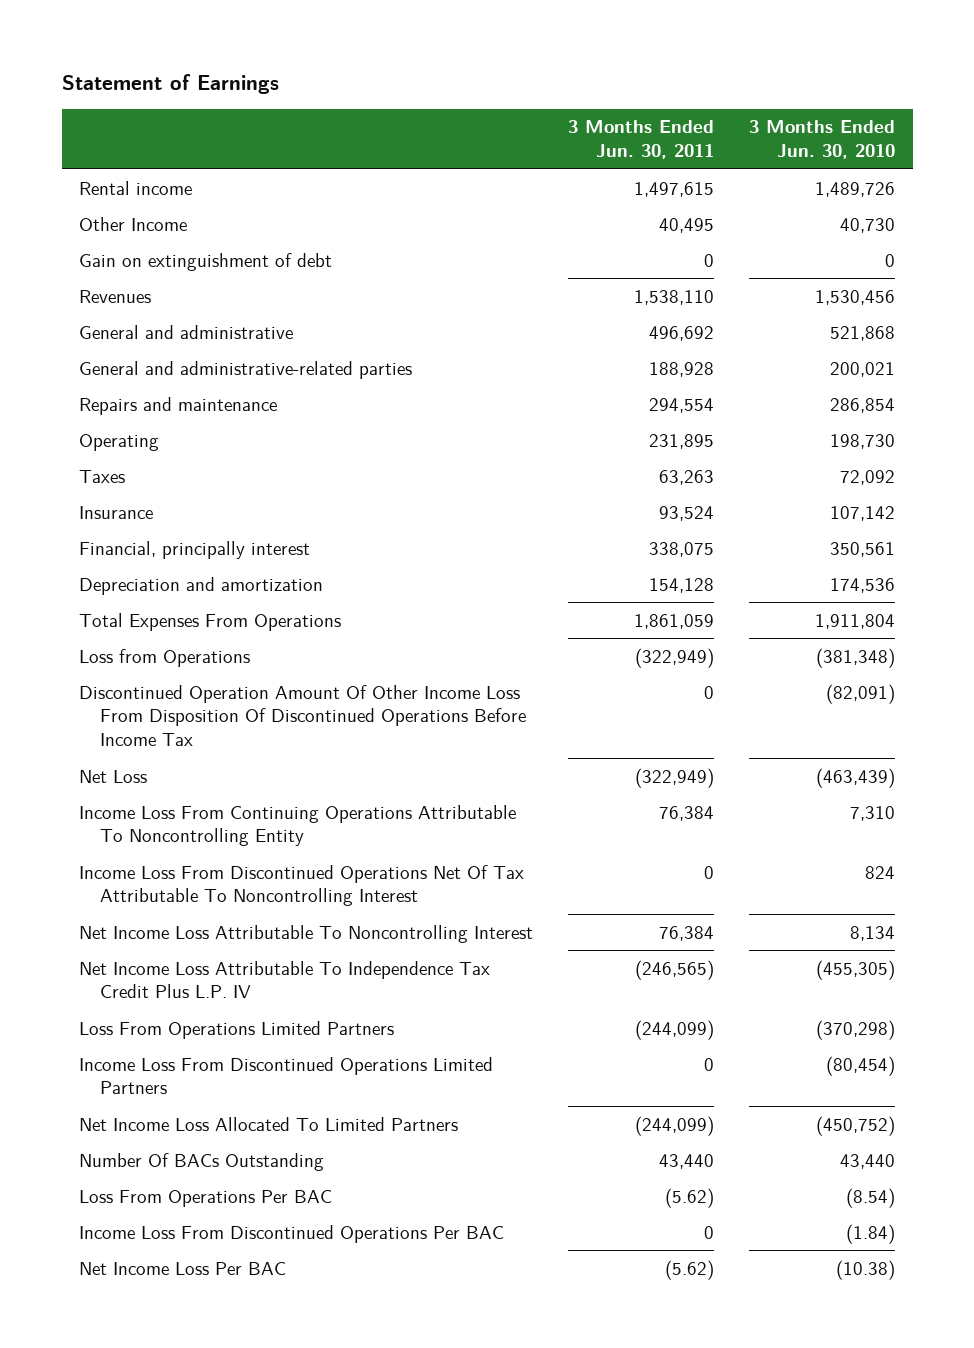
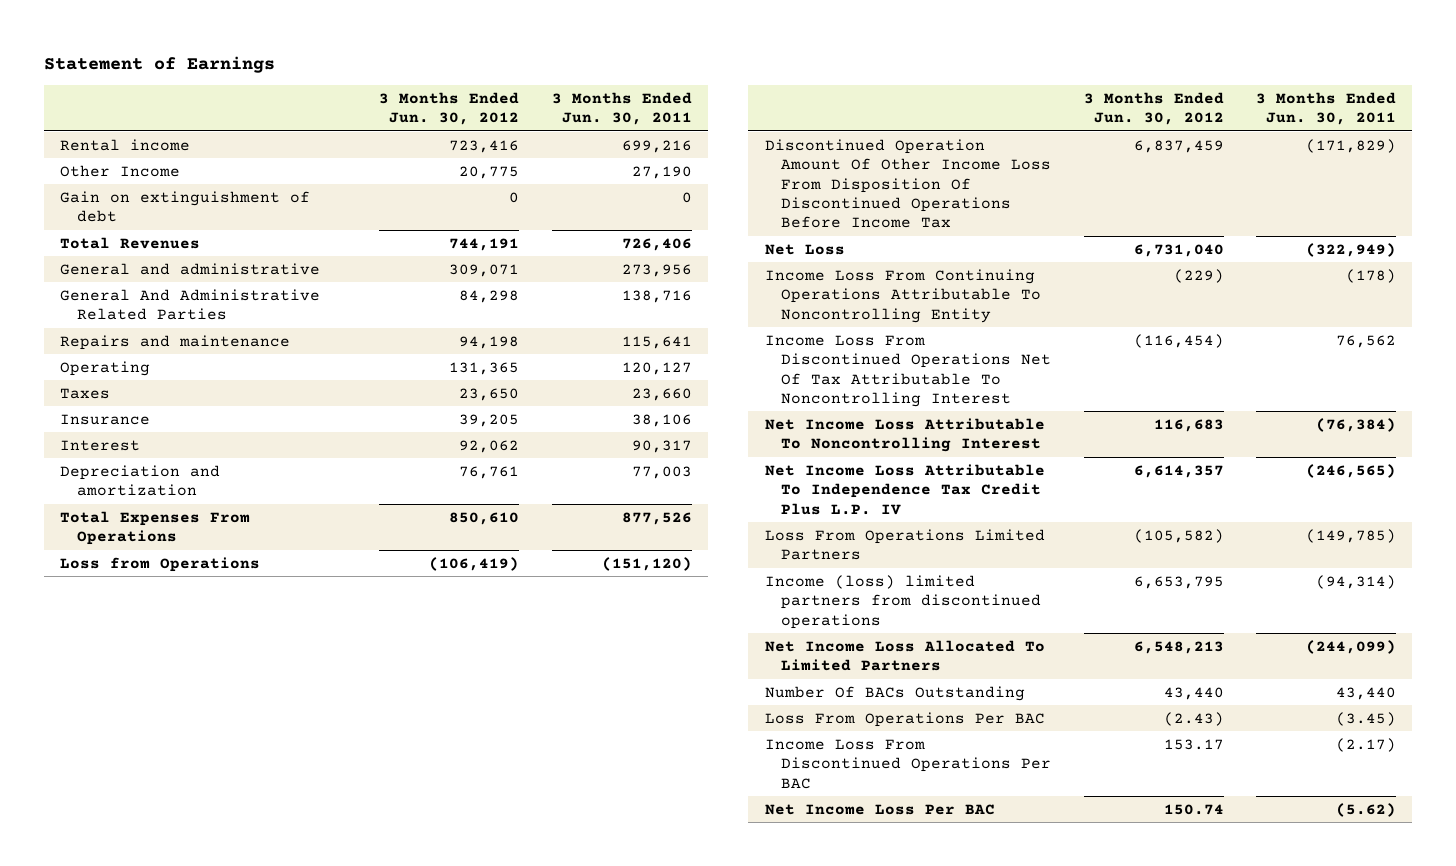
- | 3 Months Ended Jun. 30, 2011 | 3 Months Ended Jun. 30, 2010
+ | 3 Months Ended Jun. 30, 2012 | 3 Months Ended Jun. 30, 2011
- Rental income | 1,497,615 | 1,489,726
- Other Income | 40,495 | 40,730
+ Rental income | 723,416 | 699,216
+ Other Income | 20,775 | 27,190
- Revenues | 1,538,110 | 1,530,456
- General and administrative | 496,692 | 521,868
- General and administrative-related parties | 188,928 | 200,021
- Repairs and maintenance | 294,554 | 286,854
- Operating | 231,895 | 198,730
- Taxes | 63,263 | 72,092
- Insurance | 93,524 | 107,142
- Financial, principally interest | 338,075 | 350,561
- Depreciation and amortization | 154,128 | 174,536
- Total Expenses From Operations | 1,861,059 | 1,911,804
- Loss from Operations | (322,949) | (381,348)
- Discontinued Operation Amount Of Other Income Loss From Disposition Of Discontinued Operations Before Income Tax | 0 | (82,091)
+ Total Revenues | 744,191 | 726,406
+ General and administrative | 309,071 | 273,956
+ General And Administrative Related Parties | 84,298 | 138,716
+ Repairs and maintenance | 94,198 | 115,641
+ Operating | 131,365 | 120,127
+ Taxes | 23,650 | 23,660
+ Insurance | 39,205 | 38,106
+ Interest | 92,062 | 90,317
+ Depreciation and amortization | 76,761 | 77,003
+ Total Expenses From Operations | 850,610 | 877,526
+ Loss from Operations | (106,419) | (151,120)
+ Discontinued Operation Amount Of Other Income Loss From Disposition Of Discontinued Operations Before Income Tax | 6,837,459 | (171,829)
- Income Loss From Continuing Operations Attributable To Noncontrolling Entity | 76,384 | 7,310
- Income Loss From Discontinued Operations Net Of Tax Attributable To Noncontrolling Interest | 0 | 824
- Net Income Loss Attributable To Noncontrolling Interest | 76,384 | 8,134
+ Income Loss From Continuing Operations Attributable To Noncontrolling Entity | (229) | (178)
+ Income Loss From Discontinued Operations Net Of Tax Attributable To Noncontrolling Interest | (116,454) | 76,562
+ Net Income Loss Attributable To Noncontrolling Interest | 116,683 | (76,384)
- Loss From Operations Limited Partners | (244,099) | (370,298)
- Income Loss From Discontinued Operations Limited Partners | 0 | (80,454)
+ Loss From Operations Limited Partners | (105,582) | (149,785)
+ Income (loss) limited partners from discontinued operations | 6,653,795 | (94,314)
- Loss From Operations Per BAC | (5.62) | (8.54)
- Income Loss From Discontinued Operations Per BAC | 0 | (1.84)
+ Loss From Operations Per BAC | (2.43) | (3.45)
+ Income Loss From Discontinued Operations Per BAC | 153.17 | (2.17)

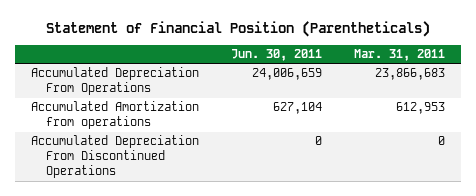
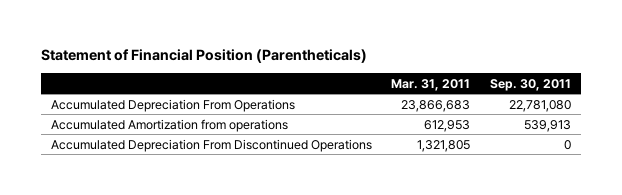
- | Jun. 30, 2011 | Mar. 31, 2011
+ | Mar. 31, 2011 | Sep. 30, 2011
- Accumulated Depreciation From Discontinued Operations | 0 | 0
+ Accumulated Depreciation From Discontinued Operations | 1,321,805 | 0

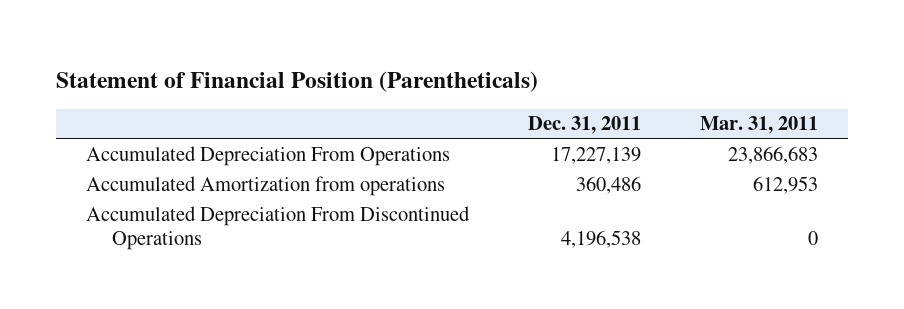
- | Mar. 31, 2011 | Sep. 30, 2011
+ | Dec. 31, 2011 | Mar. 31, 2011
- Accumulated Depreciation From Discontinued Operations | 1,321,805 | 0
+ Accumulated Depreciation From Discontinued Operations | 4,196,538 | 0

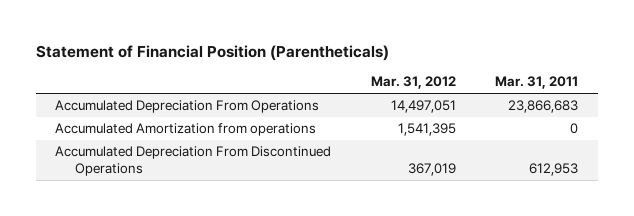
- | Dec. 31, 2011 | Mar. 31, 2011
+ | Mar. 31, 2012 | Mar. 31, 2011
- Accumulated Amortization from operations | 360,486 | 612,953
- Accumulated Depreciation From Discontinued Operations | 4,196,538 | 0
+ Accumulated Amortization from operations | 1,541,395 | 0
+ Accumulated Depreciation From Discontinued Operations | 367,019 | 612,953

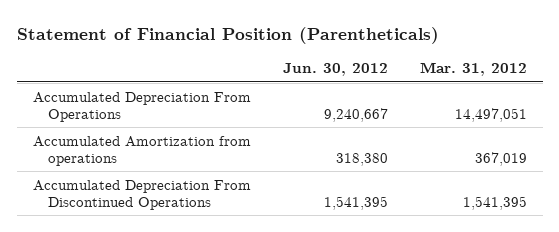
- | Mar. 31, 2012 | Mar. 31, 2011
+ | Jun. 30, 2012 | Mar. 31, 2012
- Accumulated Amortization from operations | 1,541,395 | 0
- Accumulated Depreciation From Discontinued Operations | 367,019 | 612,953
+ Accumulated Amortization from operations | 318,380 | 367,019
+ Accumulated Depreciation From Discontinued Operations | 1,541,395 | 1,541,395

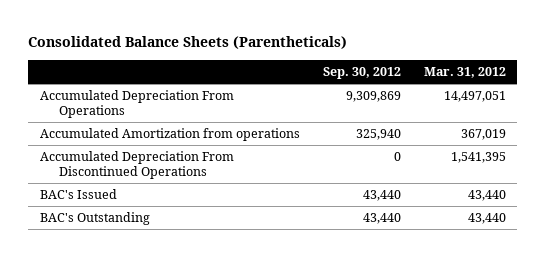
- Statement of Financial Position (Parentheticals)
+ Consolidated Balance Sheets (Parentheticals)
- | Jun. 30, 2012 | Mar. 31, 2012
+ | Sep. 30, 2012 | Mar. 31, 2012
+ BAC's Issued | 43,440 | 43,440
+ BAC's Outstanding | 43,440 | 43,440

